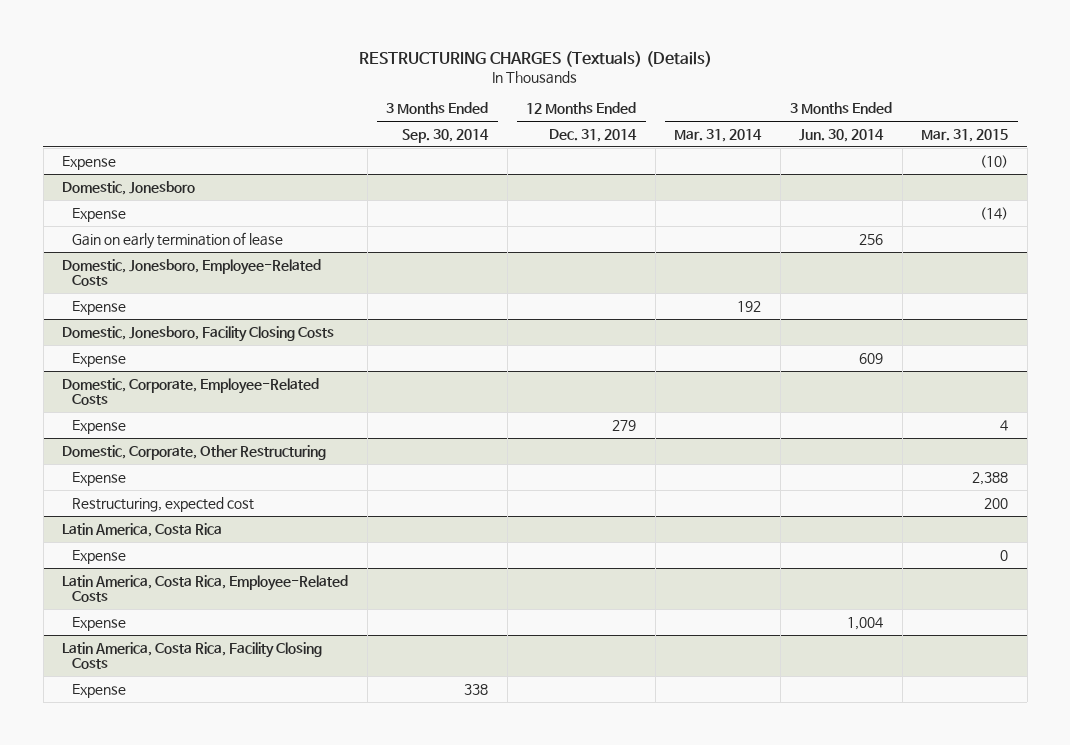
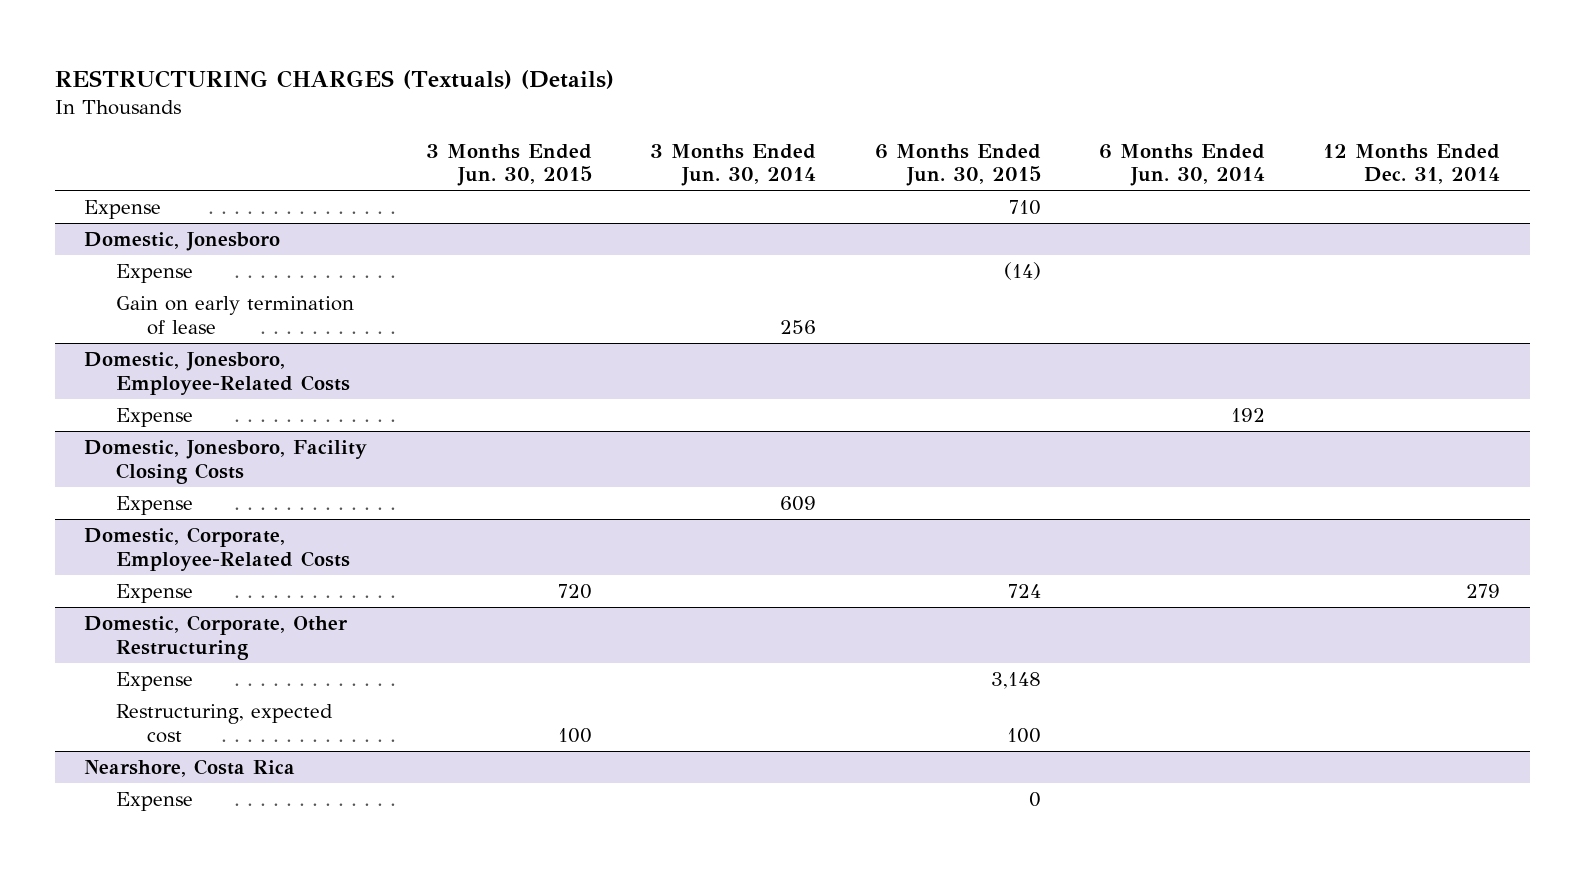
- | 3 Months Ended Sep. 30, 2014 | 12 Months Ended Dec. 31, 2014 | 3 Months Ended Mar. 31, 2014 | 3 Months Ended Jun. 30, 2014 | 3 Months Ended Mar. 31, 2015
+ | 3 Months Ended Jun. 30, 2015 | 3 Months Ended Jun. 30, 2014 | 6 Months Ended Jun. 30, 2015 | 6 Months Ended Jun. 30, 2014 | 12 Months Ended Dec. 31, 2014
- Latin America, Costa Rica
- Expense | | | | | 0
- Latin America, Costa Rica, Employee-Related Costs
- Expense | | | | 1,004 |
- Latin America, Costa Rica, Facility Closing Costs
- Expense | 338 | | | |
+ Nearshore, Costa Rica
+ Expense | | | 0 | |

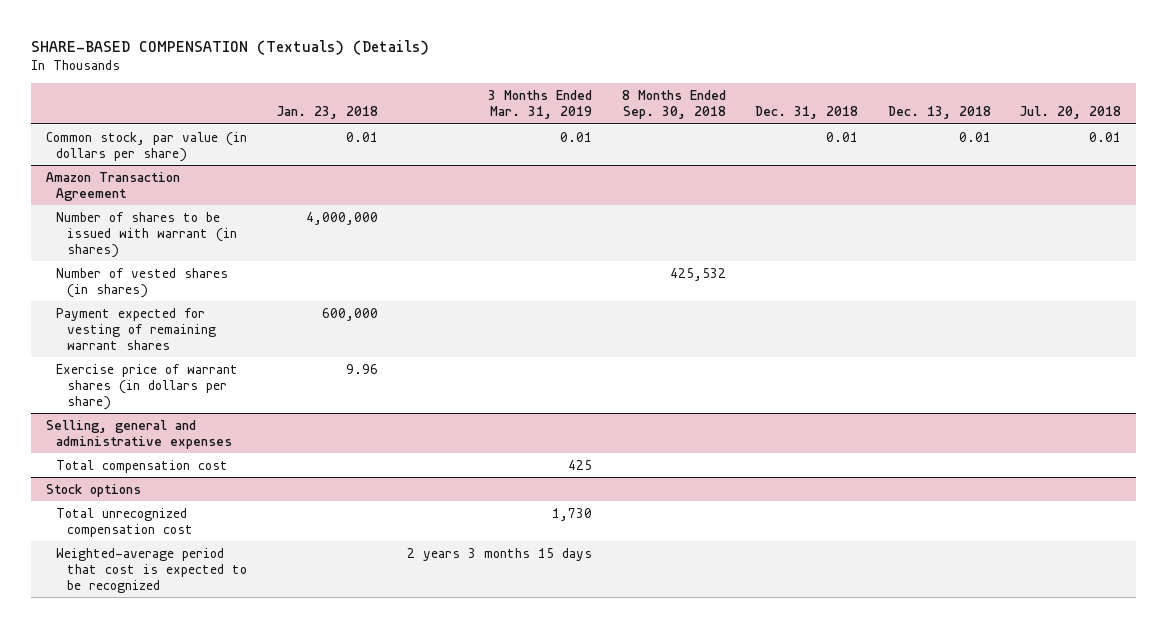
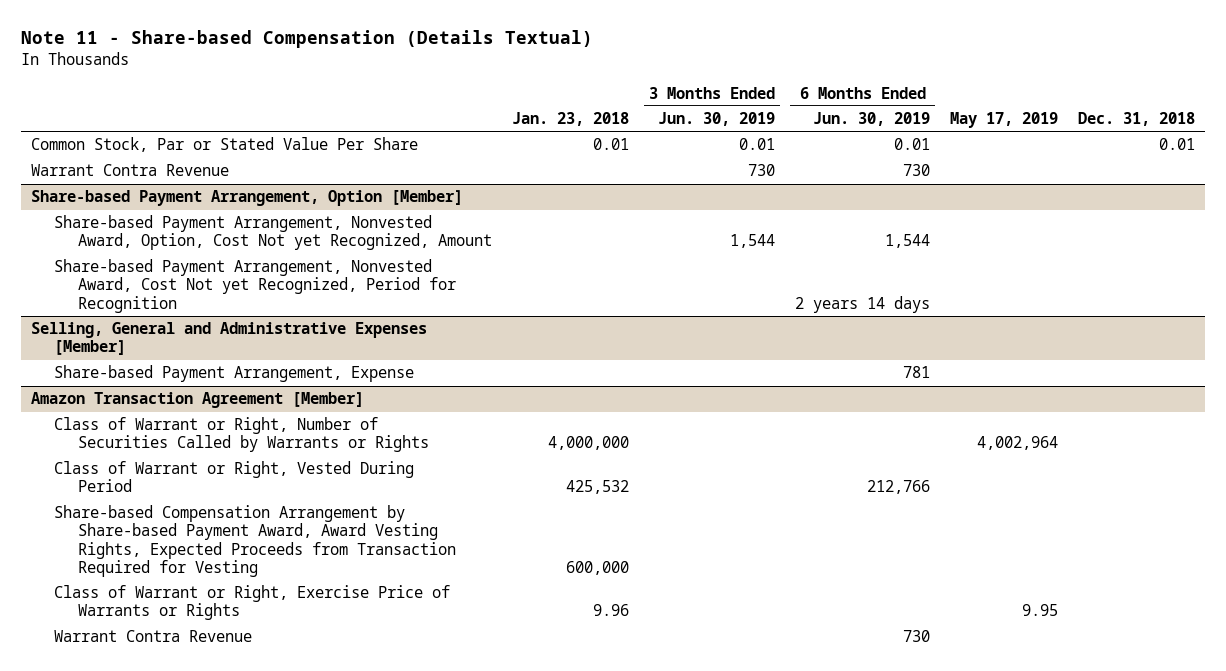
- SHARE-BASED COMPENSATION (Textuals) (Details)
+ Note 11 - Share-based Compensation (Details Textual)
- | Jan. 23, 2018 | 3 Months Ended Mar. 31, 2019 | 8 Months Ended Sep. 30, 2018 | Dec. 31, 2018 | Dec. 13, 2018 | Jul. 20, 2018
+ | Jan. 23, 2018 | 3 Months Ended Jun. 30, 2019 | 6 Months Ended Jun. 30, 2019 | May 17, 2019 | Dec. 31, 2018
- Common stock, par value (in dollars per share) | 0.01 | 0.01 | | 0.01 | 0.01 | 0.01
- Amazon Transaction Agreement
- Number of shares to be issued with warrant (in shares) | 4,000,000 | | | | |
- Number of vested shares (in shares) | | | 425,532 | | |
- Payment expected for vesting of remaining warrant shares | 600,000 | | | | |
- Exercise price of warrant shares (in dollars per share) | 9.96 | | | | |
- Selling, general and administrative expenses
- Total compensation cost | | 425 | | | |
- Stock options
- Total unrecognized compensation cost | | 1,730 | | | |
- Weighted-average period that cost is expected to be recognized | | 2 years 3 months 15 days | | | |
+ Common Stock, Par or Stated Value Per Share | 0.01 | 0.01 | 0.01 | | 0.01
+ Warrant Contra Revenue | | 730 | 730 | |
+ Share-based Payment Arrangement, Option [Member]
+ Share-based Payment Arrangement, Nonvested Award, Option, Cost Not yet Recognized, Amount | | 1,544 | 1,544 | |
+ Share-based Payment Arrangement, Nonvested Award, Cost Not yet Recognized, Period for Recognition | | | 2 years 14 days | |
+ Selling, General and Administrative Expenses [Member]
+ Share-based Payment Arrangement, Expense | | | 781 | |
+ Amazon Transaction Agreement [Member]
+ Class of Warrant or Right, Number of Securities Called by Warrants or Rights | 4,000,000 | | | 4,002,964 |
+ Class of Warrant or Right, Vested During Period | 425,532 | | 212,766 | |
+ Share-based Compensation Arrangement by Share-based Payment Award, Award Vesting Rights, Expected Proceeds from Transaction Required for Vesting | 600,000 | | | |
+ Class of Warrant or Right, Exercise Price of Warrants or Rights | 9.96 | | | 9.95 |
+ Warrant Contra Revenue | | | 730 | |

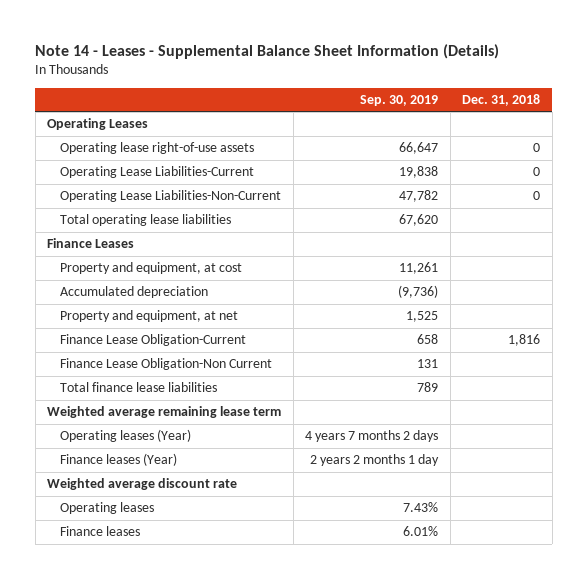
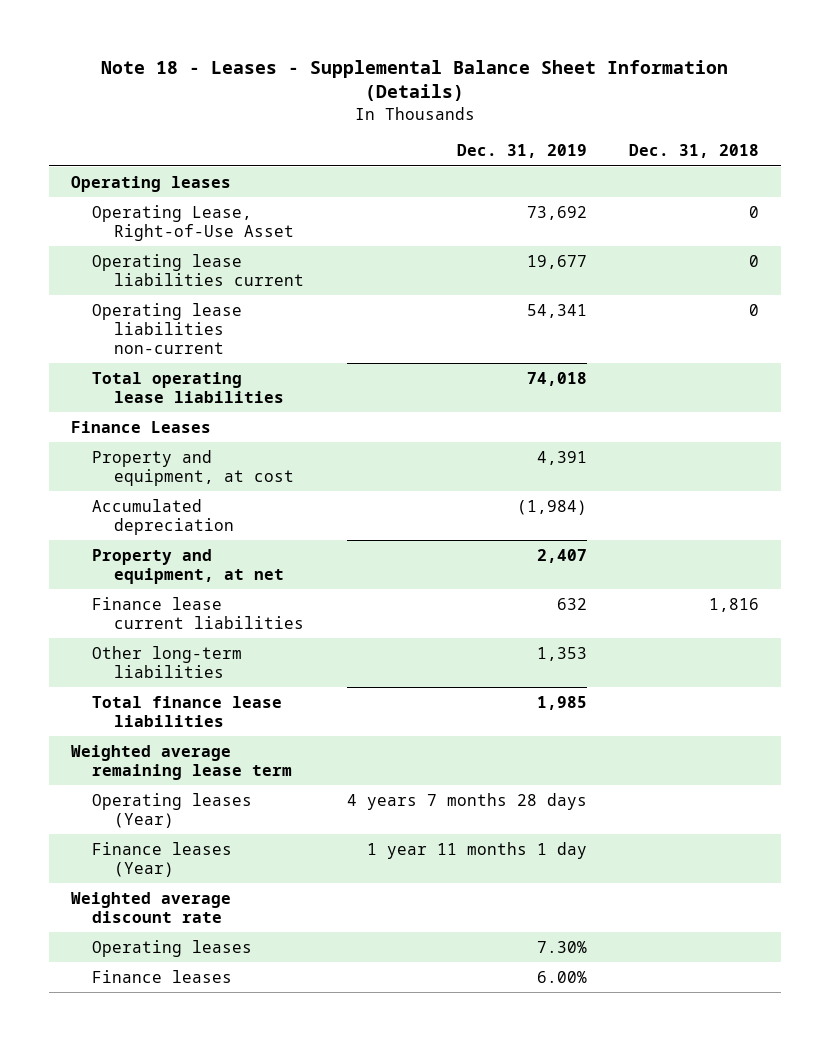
- Note 14 - Leases - Supplemental Balance Sheet Information (Details)
+ Note 18 - Leases - Supplemental Balance Sheet Information (Details)
- | Sep. 30, 2019 | Dec. 31, 2018
+ | Dec. 31, 2019 | Dec. 31, 2018
- Operating Leases
- Operating lease right-of-use assets | 66,647 | 0
- Operating Lease Liabilities-Current | 19,838 | 0
- Operating Lease Liabilities-Non-Current | 47,782 | 0
+ Operating leases
+ Operating Lease, Right-of-Use Asset | 73,692 | 0
+ Operating lease liabilities current | 19,677 | 0
+ Operating lease liabilities non-current | 54,341 | 0
- Finance Lease Obligation-Current | 658 | 1,816
- Finance Lease Obligation-Non Current | 131 |
+ Finance lease current liabilities | 632 | 1,816
+ Other long-term liabilities | 1,353 |

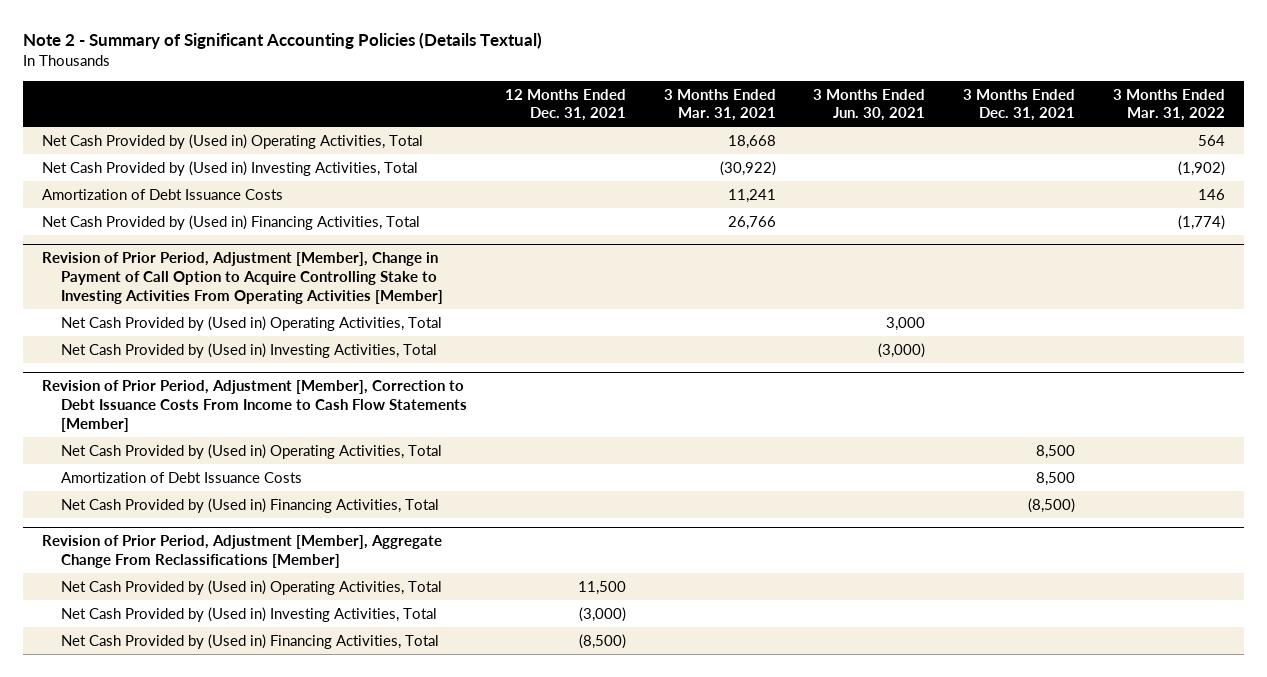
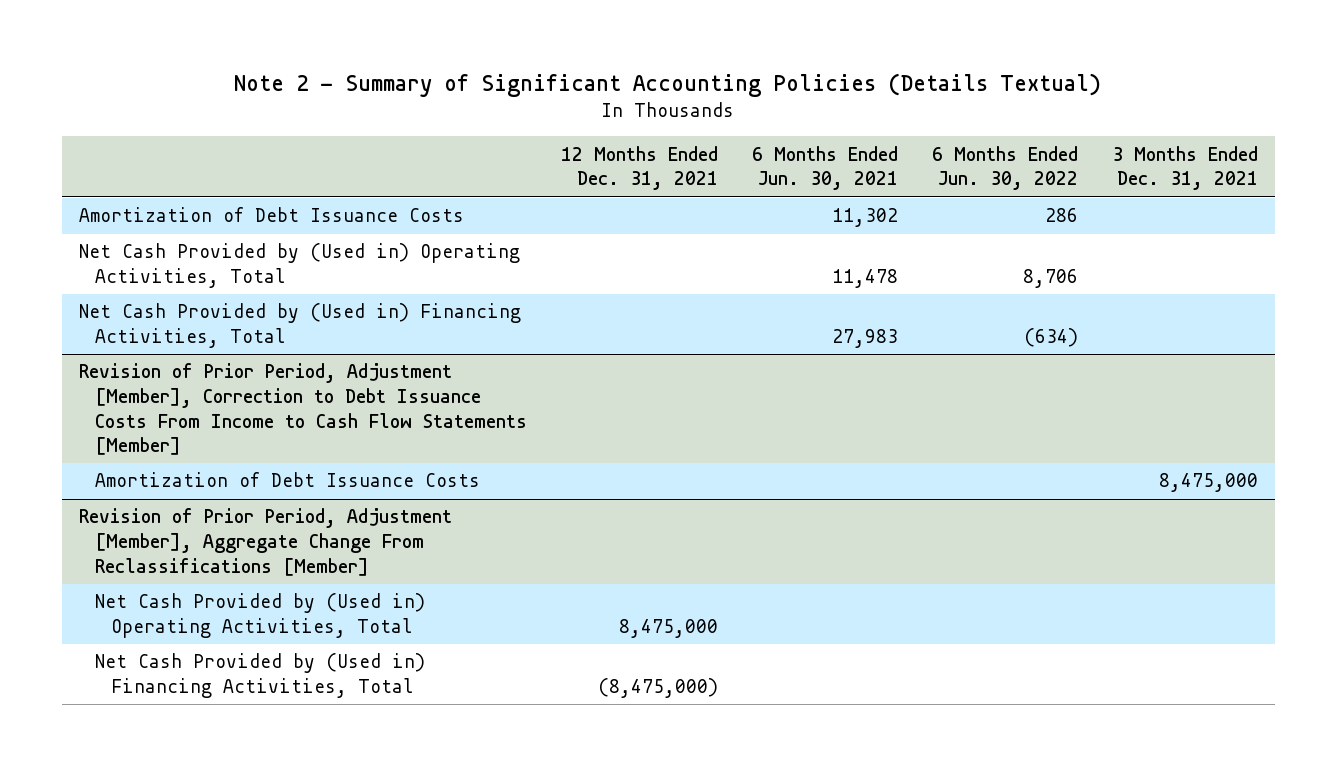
- | 12 Months Ended Dec. 31, 2021 | 3 Months Ended Mar. 31, 2021 | 3 Months Ended Jun. 30, 2021 | 3 Months Ended Dec. 31, 2021 | 3 Months Ended Mar. 31, 2022
+ | 12 Months Ended Dec. 31, 2021 | 6 Months Ended Jun. 30, 2021 | 6 Months Ended Jun. 30, 2022 | 3 Months Ended Dec. 31, 2021
- Net Cash Provided by (Used in) Investing Activities, Total | | (30,922) | | | (1,902)
moved down: Net Cash Provided by (Used in) Operating Activities, Total | | 11,478 | 8,706 |
- Revision of Prior Period, Adjustment [Member], Change in Payment of Call Option to Acquire Controlling Stake to Investing Activities From Operating Activities [Member]
- Net Cash Provided by (Used in) Operating Activities, Total | | | 3,000 | |
- Net Cash Provided by (Used in) Investing Activities, Total | | | (3,000) | |
@ Revision of Prior Period, Adjustment [Member], Correction to Debt Issuance Costs From Income to Cash Flow Statements [Member]
- Net Cash Provided by (Used in) Operating Activities, Total | | | | 8,500 |
- Amortization of Debt Issuance Costs | | | | 8,500 |
- Net Cash Provided by (Used in) Financing Activities, Total | | | | (8,500) |
+ Amortization of Debt Issuance Costs | | | | 8,475,000
@ Revision of Prior Period, Adjustment [Member], Aggregate Change From Reclassifications [Member]
- Net Cash Provided by (Used in) Operating Activities, Total | 11,500 | | | |
- Net Cash Provided by (Used in) Investing Activities, Total | (3,000) | | | |
- Net Cash Provided by (Used in) Financing Activities, Total | (8,500) | | | |
+ Net Cash Provided by (Used in) Operating Activities, Total | 8,475,000 | | |
+ Net Cash Provided by (Used in) Financing Activities, Total | (8,475,000) | | |

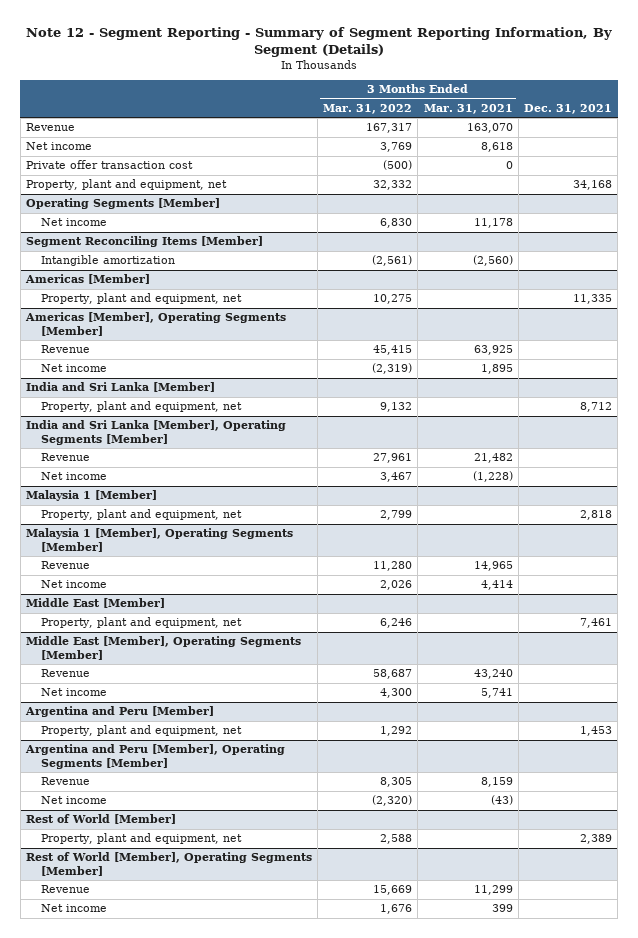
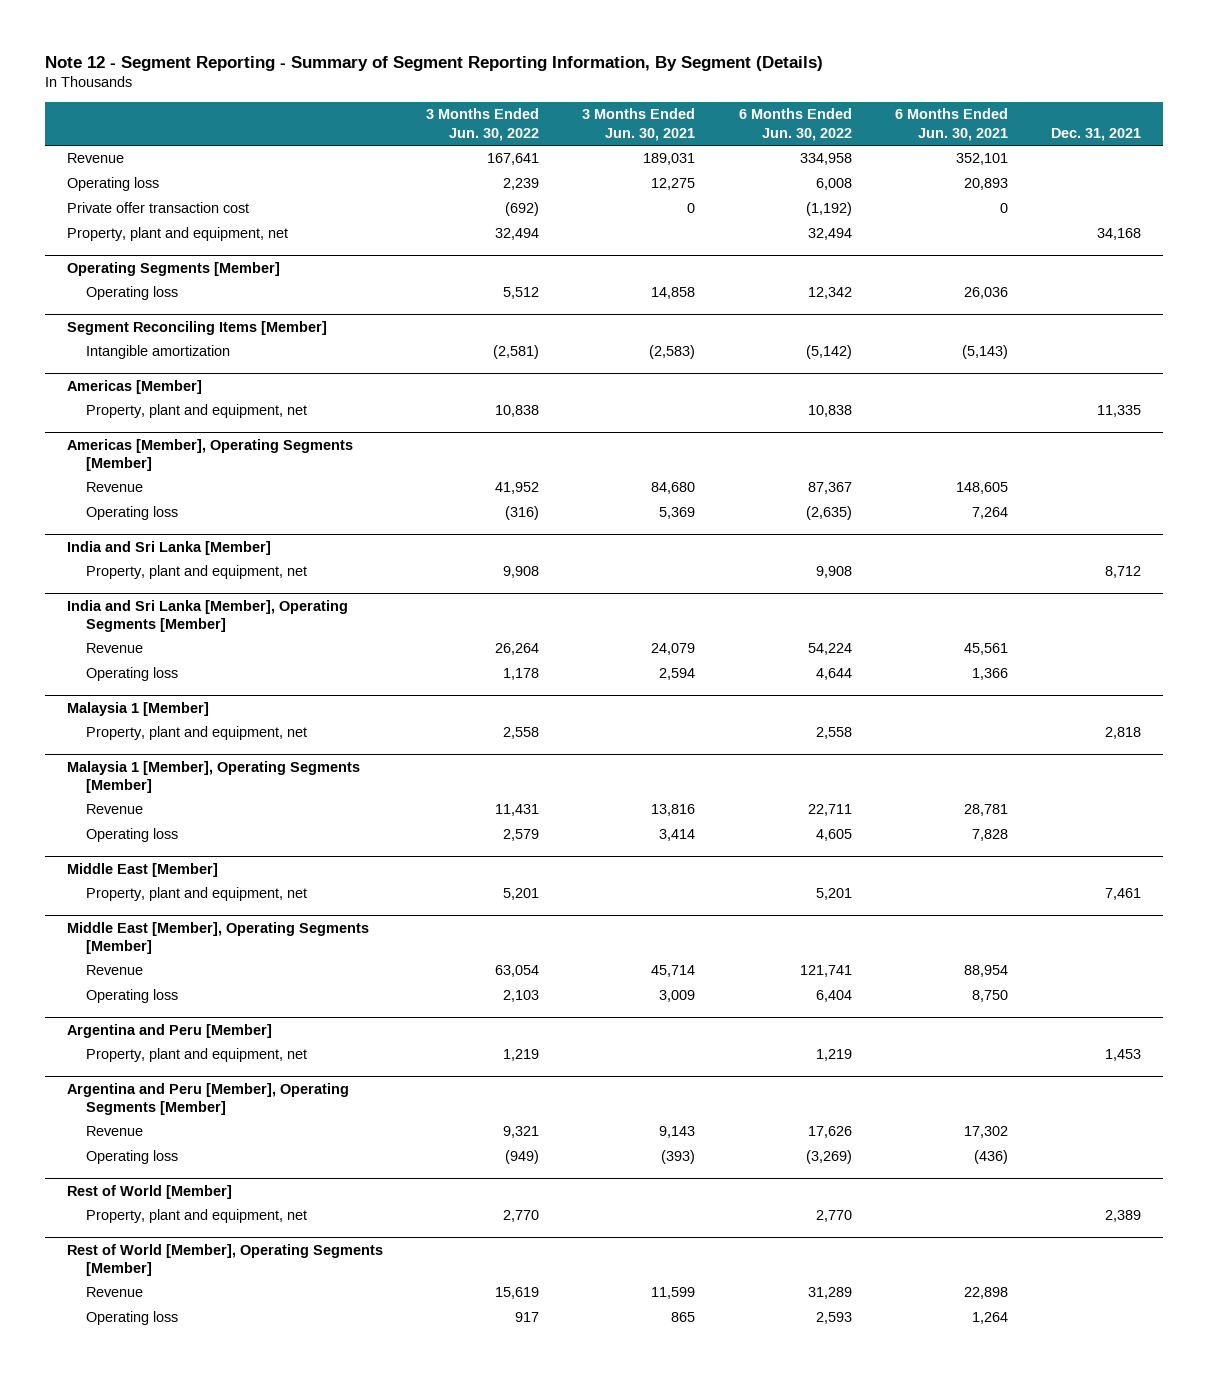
- | 3 Months Ended Mar. 31, 2022 | 3 Months Ended Mar. 31, 2021 | Dec. 31, 2021
+ | 3 Months Ended Jun. 30, 2022 | 3 Months Ended Jun. 30, 2021 | 6 Months Ended Jun. 30, 2022 | 6 Months Ended Jun. 30, 2021 | Dec. 31, 2021
- Net income | 3,769 | 8,618 |
+ Operating loss | 2,239 | 12,275 | 6,008 | 20,893 |
@ Operating Segments [Member]
- Net income | 6,830 | 11,178 |
+ Operating loss | 5,512 | 14,858 | 12,342 | 26,036 |
@ Americas [Member], Operating Segments [Member]
- Net income | (2,319) | 1,895 |
+ Operating loss | (316) | 5,369 | (2,635) | 7,264 |
@ India and Sri Lanka [Member], Operating Segments [Member]
- Net income | 3,467 | (1,228) |
+ Operating loss | 1,178 | 2,594 | 4,644 | 1,366 |
@ Malaysia 1 [Member], Operating Segments [Member]
- Net income | 2,026 | 4,414 |
+ Operating loss | 2,579 | 3,414 | 4,605 | 7,828 |
@ Middle East [Member], Operating Segments [Member]
- Net income | 4,300 | 5,741 |
+ Operating loss | 2,103 | 3,009 | 6,404 | 8,750 |
@ Argentina and Peru [Member], Operating Segments [Member]
- Net income | (2,320) | (43) |
+ Operating loss | (949) | (393) | (3,269) | (436) |
@ Rest of World [Member], Operating Segments [Member]
- Net income | 1,676 | 399 |
+ Operating loss | 917 | 865 | 2,593 | 1,264 |

